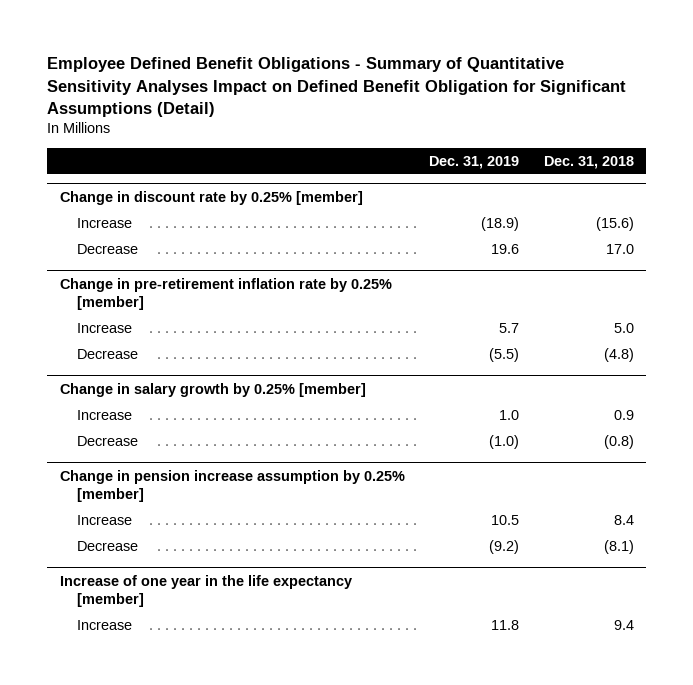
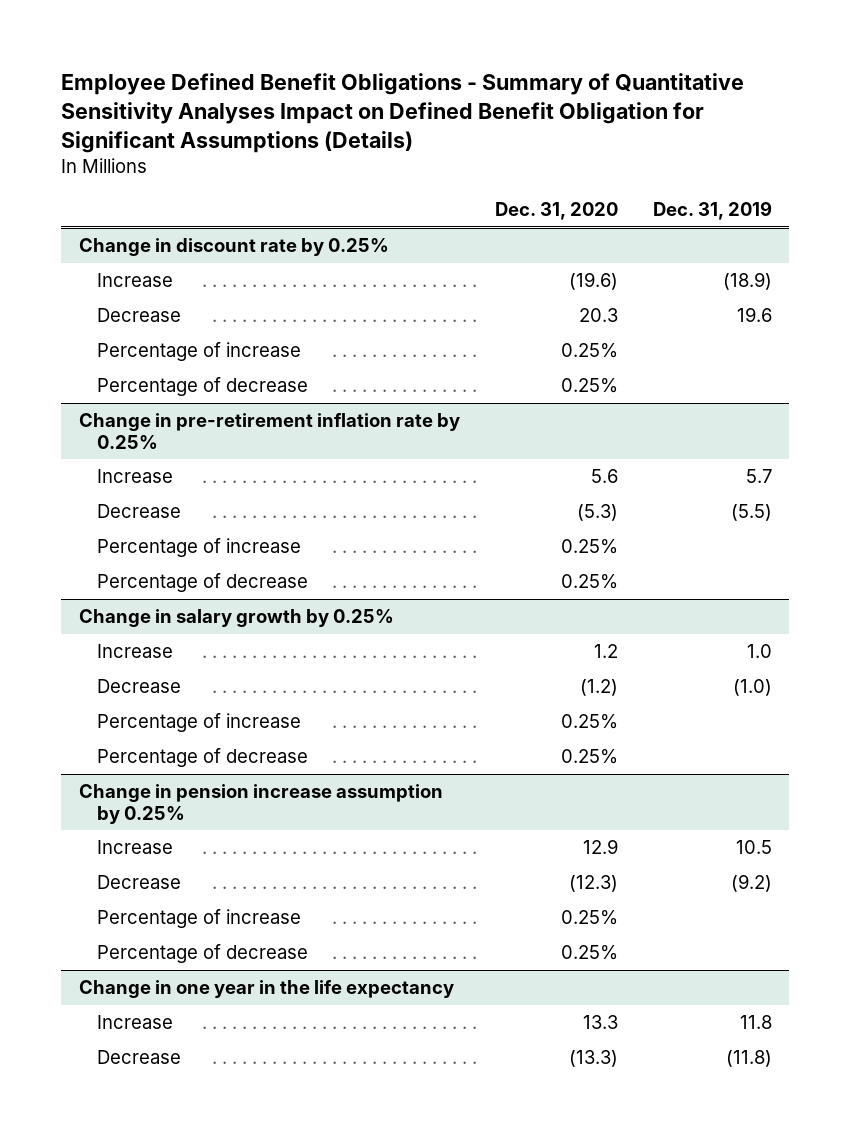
- Employee Defined Benefit Obligations - Summary of Quantitative Sensitivity Analyses Impact on Defined Benefit Obligation for Significant Assumptions (Detail)
+ Employee Defined Benefit Obligations - Summary of Quantitative Sensitivity Analyses Impact on Defined Benefit Obligation for Significant Assumptions (Details)
- | Dec. 31, 2019 | Dec. 31, 2018
+ | Dec. 31, 2020 | Dec. 31, 2019
- Change in discount rate by 0.25% [member]
+ Change in discount rate by 0.25%
- Change in pre-retirement inflation rate by 0.25% [member]
+ Percentage of increase | 0.25% |
+ Percentage of decrease | 0.25% |
+ Change in pre-retirement inflation rate by 0.25%
- Change in salary growth by 0.25% [member]
+ Percentage of increase | 0.25% |
+ Percentage of decrease | 0.25% |
+ Change in salary growth by 0.25%
- Change in pension increase assumption by 0.25% [member]
+ Percentage of increase | 0.25% |
+ Percentage of decrease | 0.25% |
+ Change in pension increase assumption by 0.25%
- Increase of one year in the life expectancy [member]
+ Percentage of increase | 0.25% |
+ Percentage of decrease | 0.25% |
+ Change in one year in the life expectancy
+ Decrease | (13.3) | (11.8)

